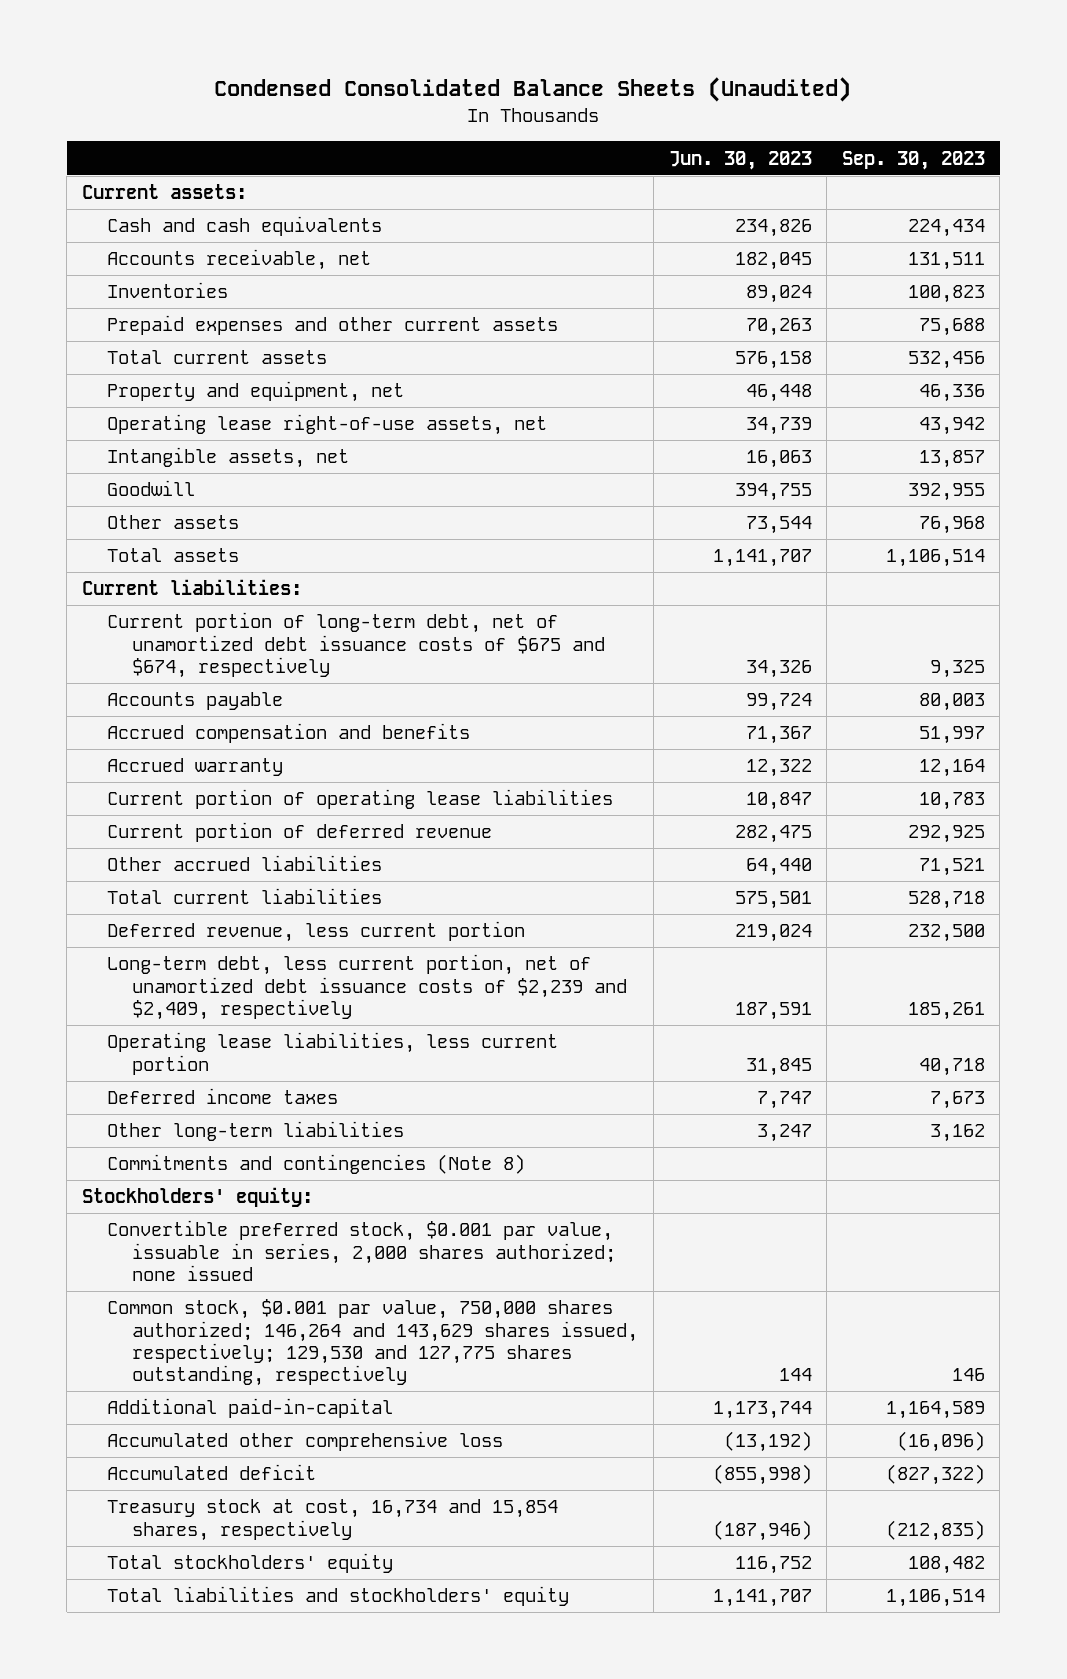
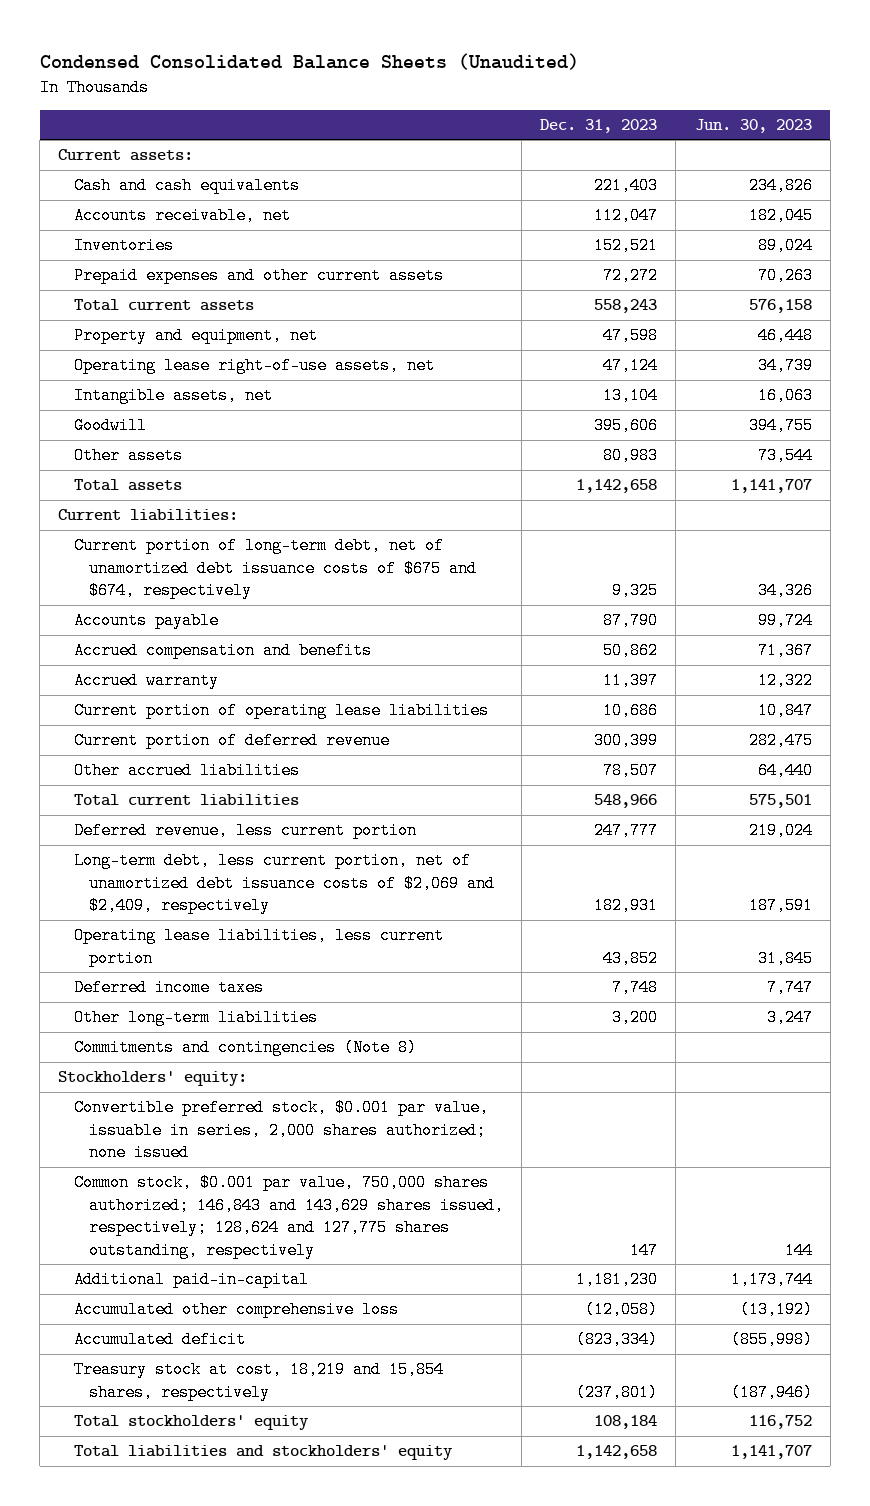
- | Jun. 30, 2023 | Sep. 30, 2023
+ | Dec. 31, 2023 | Jun. 30, 2023
- Long-term debt, less current portion, net of unamortized debt issuance costs of $2,239 and $2,409, respectively | 187,591 | 185,261
+ Long-term debt, less current portion, net of unamortized debt issuance costs of $2,069 and $2,409, respectively | 182,931 | 187,591
- Common stock, $0.001 par value, 750,000 shares authorized; 146,264 and 143,629 shares issued, respectively; 129,530 and 127,775 shares outstanding, respectively | 144 | 146
+ Common stock, $0.001 par value, 750,000 shares authorized; 146,843 and 143,629 shares issued, respectively; 128,624 and 127,775 shares outstanding, respectively | 147 | 144
- Treasury stock at cost, 16,734 and 15,854 shares, respectively | (187,946) | (212,835)
+ Treasury stock at cost, 18,219 and 15,854 shares, respectively | (237,801) | (187,946)

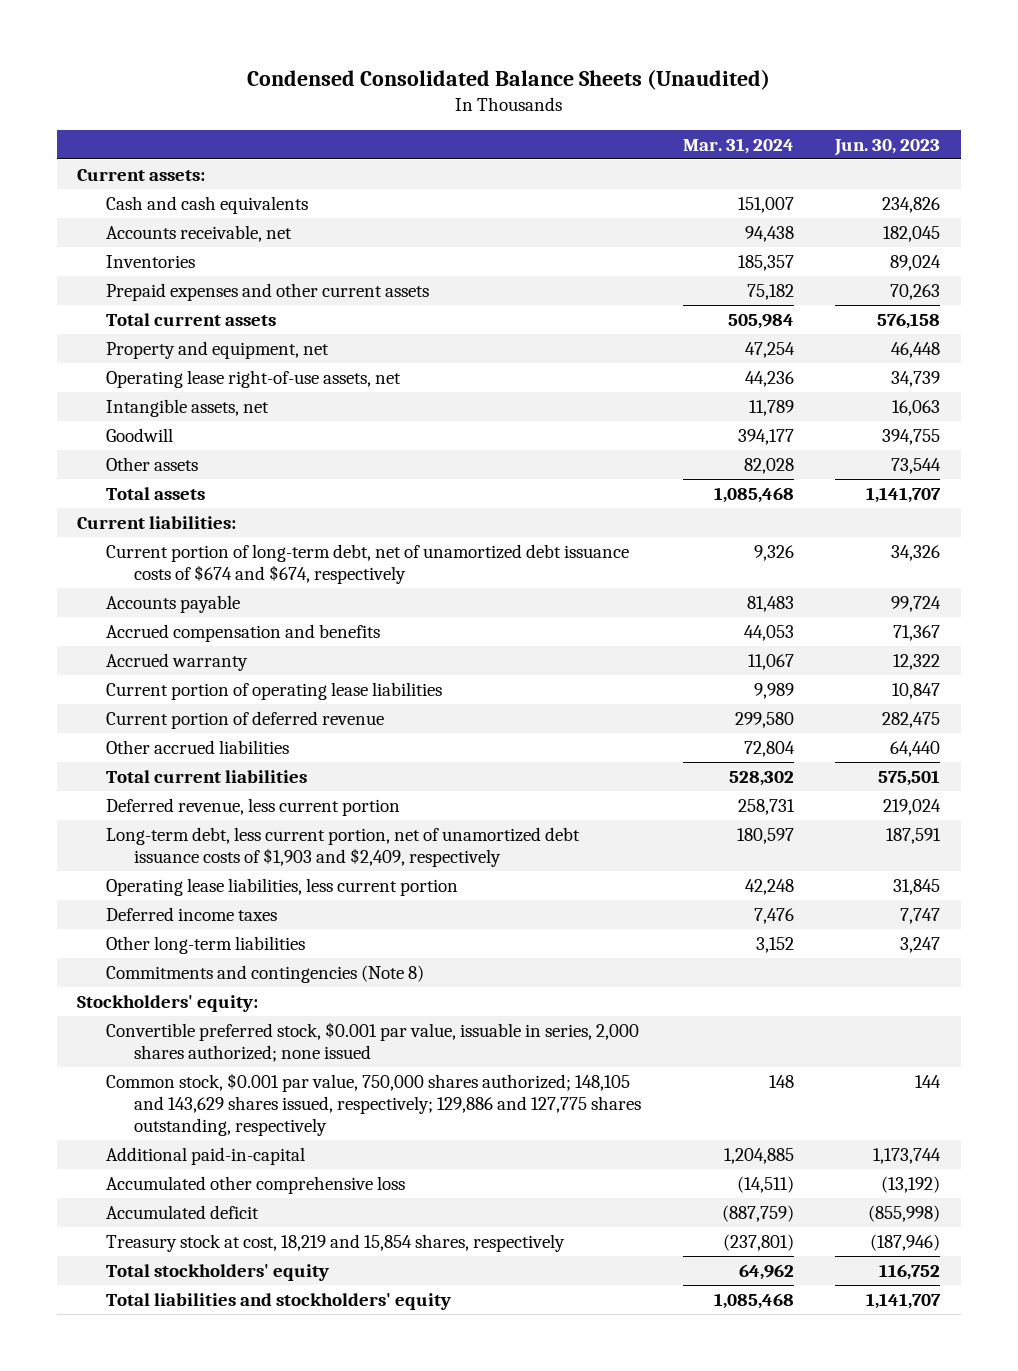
- | Dec. 31, 2023 | Jun. 30, 2023
+ | Mar. 31, 2024 | Jun. 30, 2023
- Current portion of long-term debt, net of unamortized debt issuance costs of $675 and $674, respectively | 9,325 | 34,326
+ Current portion of long-term debt, net of unamortized debt issuance costs of $674 and $674, respectively | 9,326 | 34,326
- Long-term debt, less current portion, net of unamortized debt issuance costs of $2,069 and $2,409, respectively | 182,931 | 187,591
+ Long-term debt, less current portion, net of unamortized debt issuance costs of $1,903 and $2,409, respectively | 180,597 | 187,591
- Common stock, $0.001 par value, 750,000 shares authorized; 146,843 and 143,629 shares issued, respectively; 128,624 and 127,775 shares outstanding, respectively | 147 | 144
+ Common stock, $0.001 par value, 750,000 shares authorized; 148,105 and 143,629 shares issued, respectively; 129,886 and 127,775 shares outstanding, respectively | 148 | 144

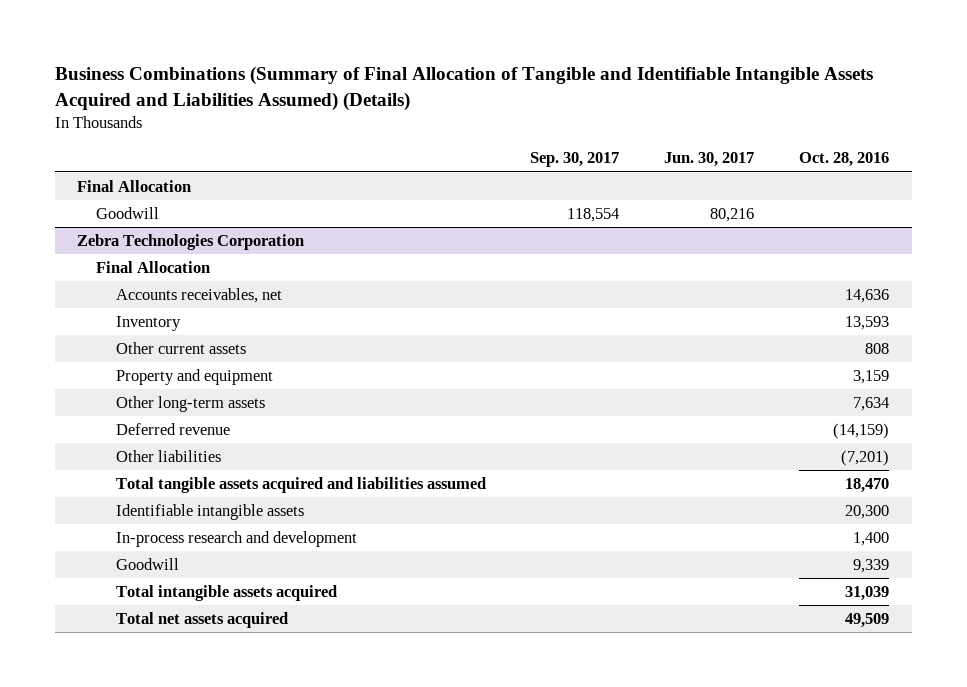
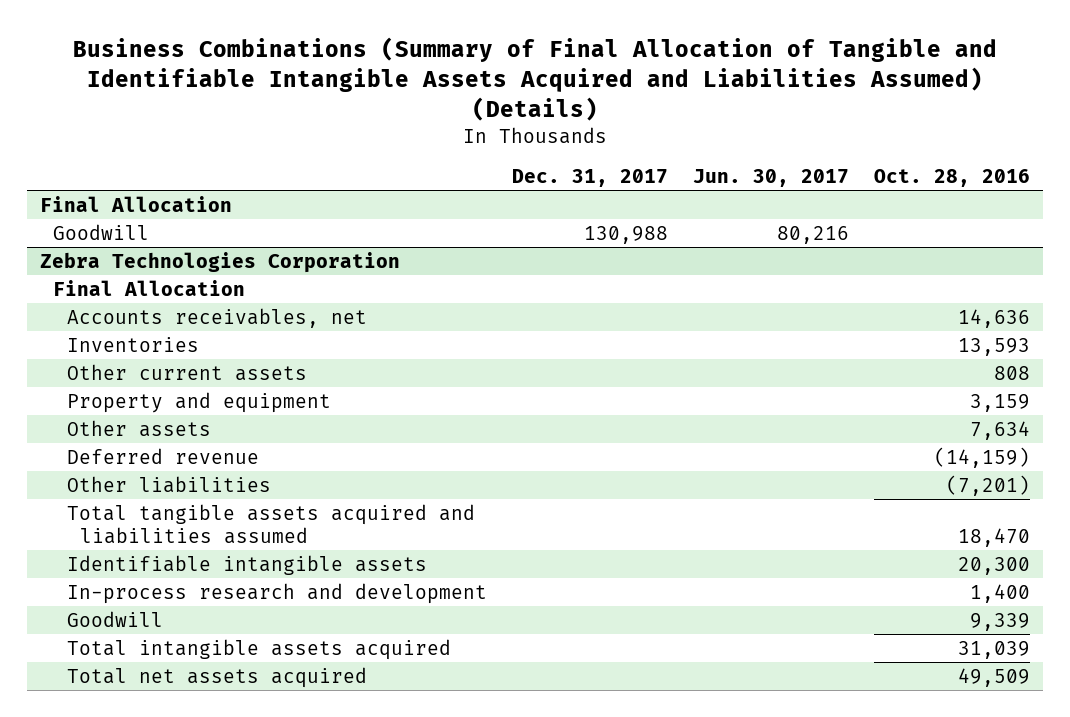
- | Sep. 30, 2017 | Jun. 30, 2017 | Oct. 28, 2016
+ | Dec. 31, 2017 | Jun. 30, 2017 | Oct. 28, 2016
@ Zebra Technologies Corporation
- Inventory | | | 13,593
+ Inventories | | | 13,593
- Other long-term assets | | | 7,634
+ Other assets | | | 7,634

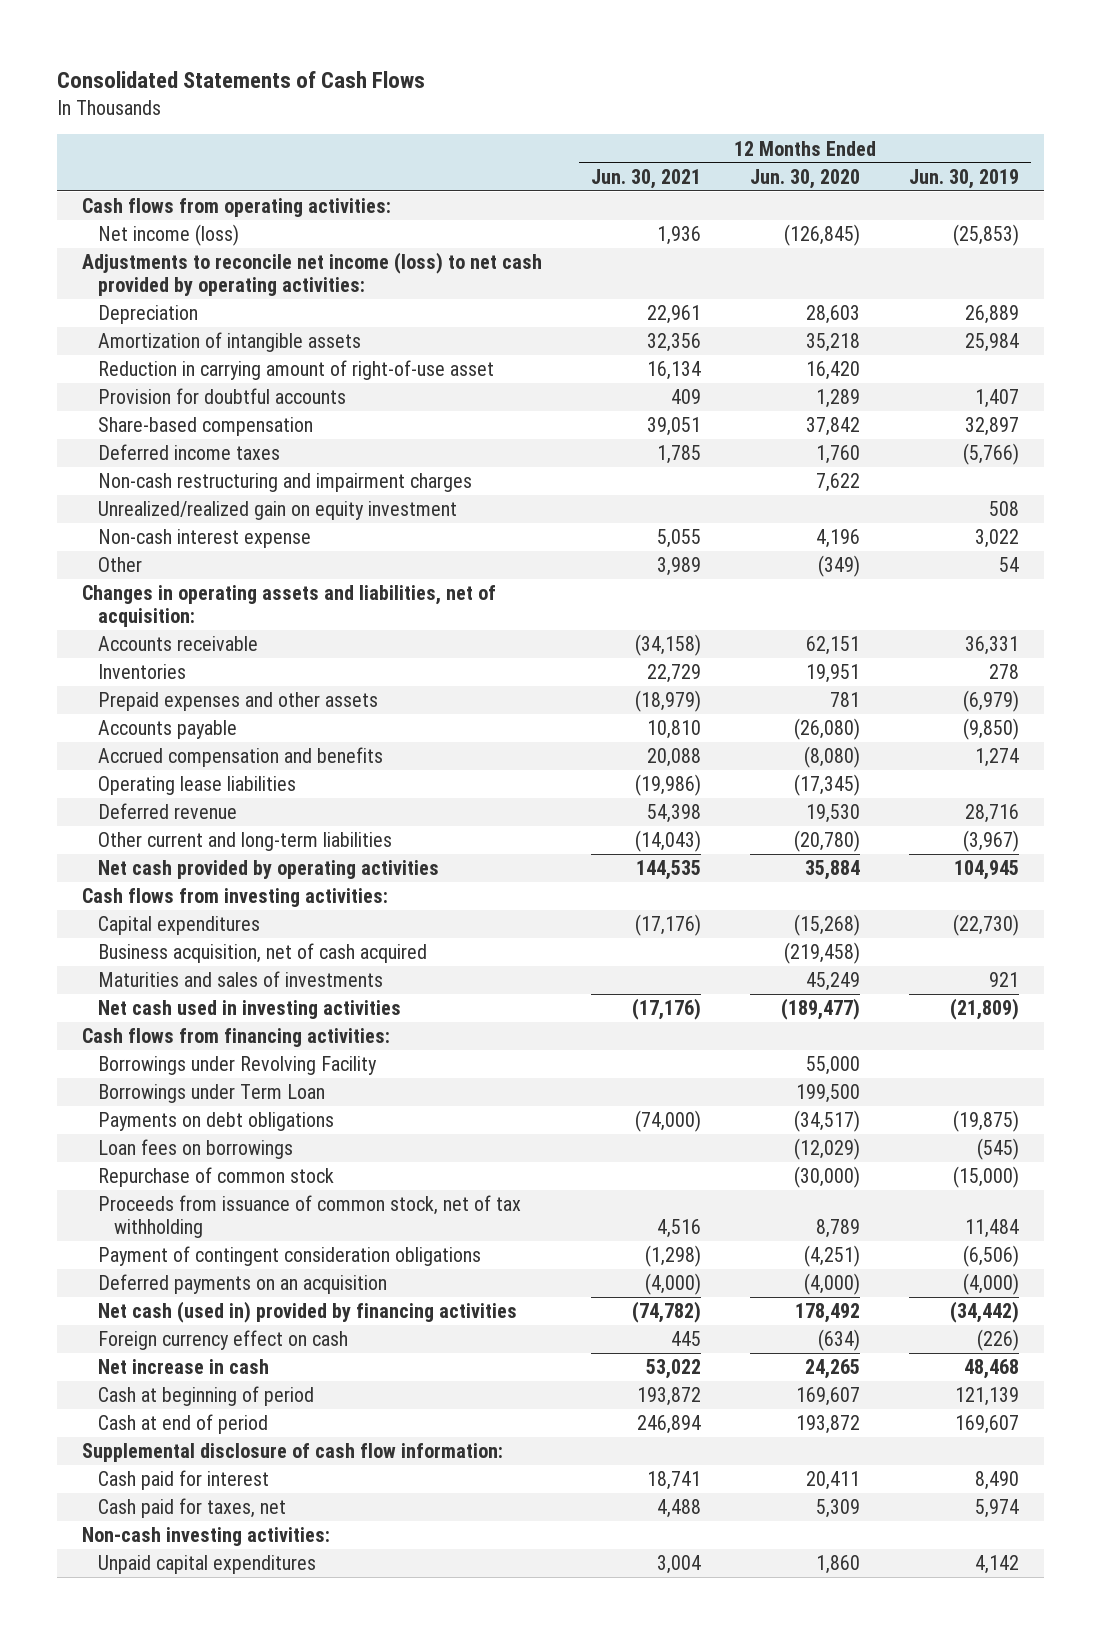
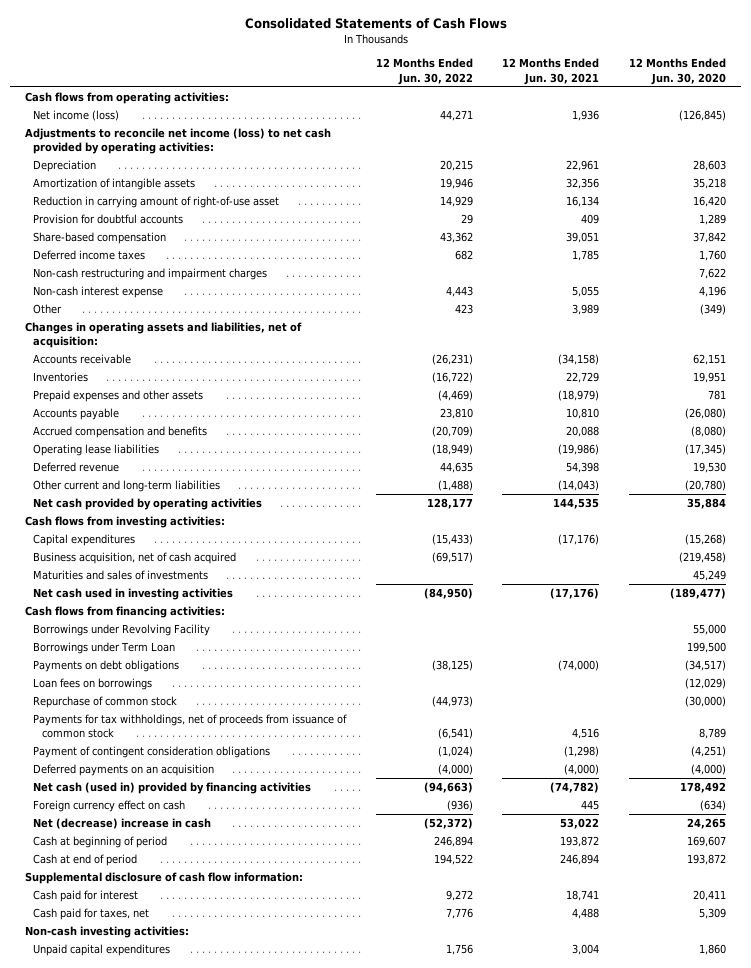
- | 12 Months Ended Jun. 30, 2021 | 12 Months Ended Jun. 30, 2020 | 12 Months Ended Jun. 30, 2019
+ | 12 Months Ended Jun. 30, 2022 | 12 Months Ended Jun. 30, 2021 | 12 Months Ended Jun. 30, 2020
- Unrealized/realized gain on equity investment | | | 508
- Proceeds from issuance of common stock, net of tax withholding | 4,516 | 8,789 | 11,484
+ Payments for tax withholdings, net of proceeds from issuance of common stock | (6,541) | 4,516 | 8,789
- Net increase in cash | 53,022 | 24,265 | 48,468
+ Net (decrease) increase in cash | (52,372) | 53,022 | 24,265

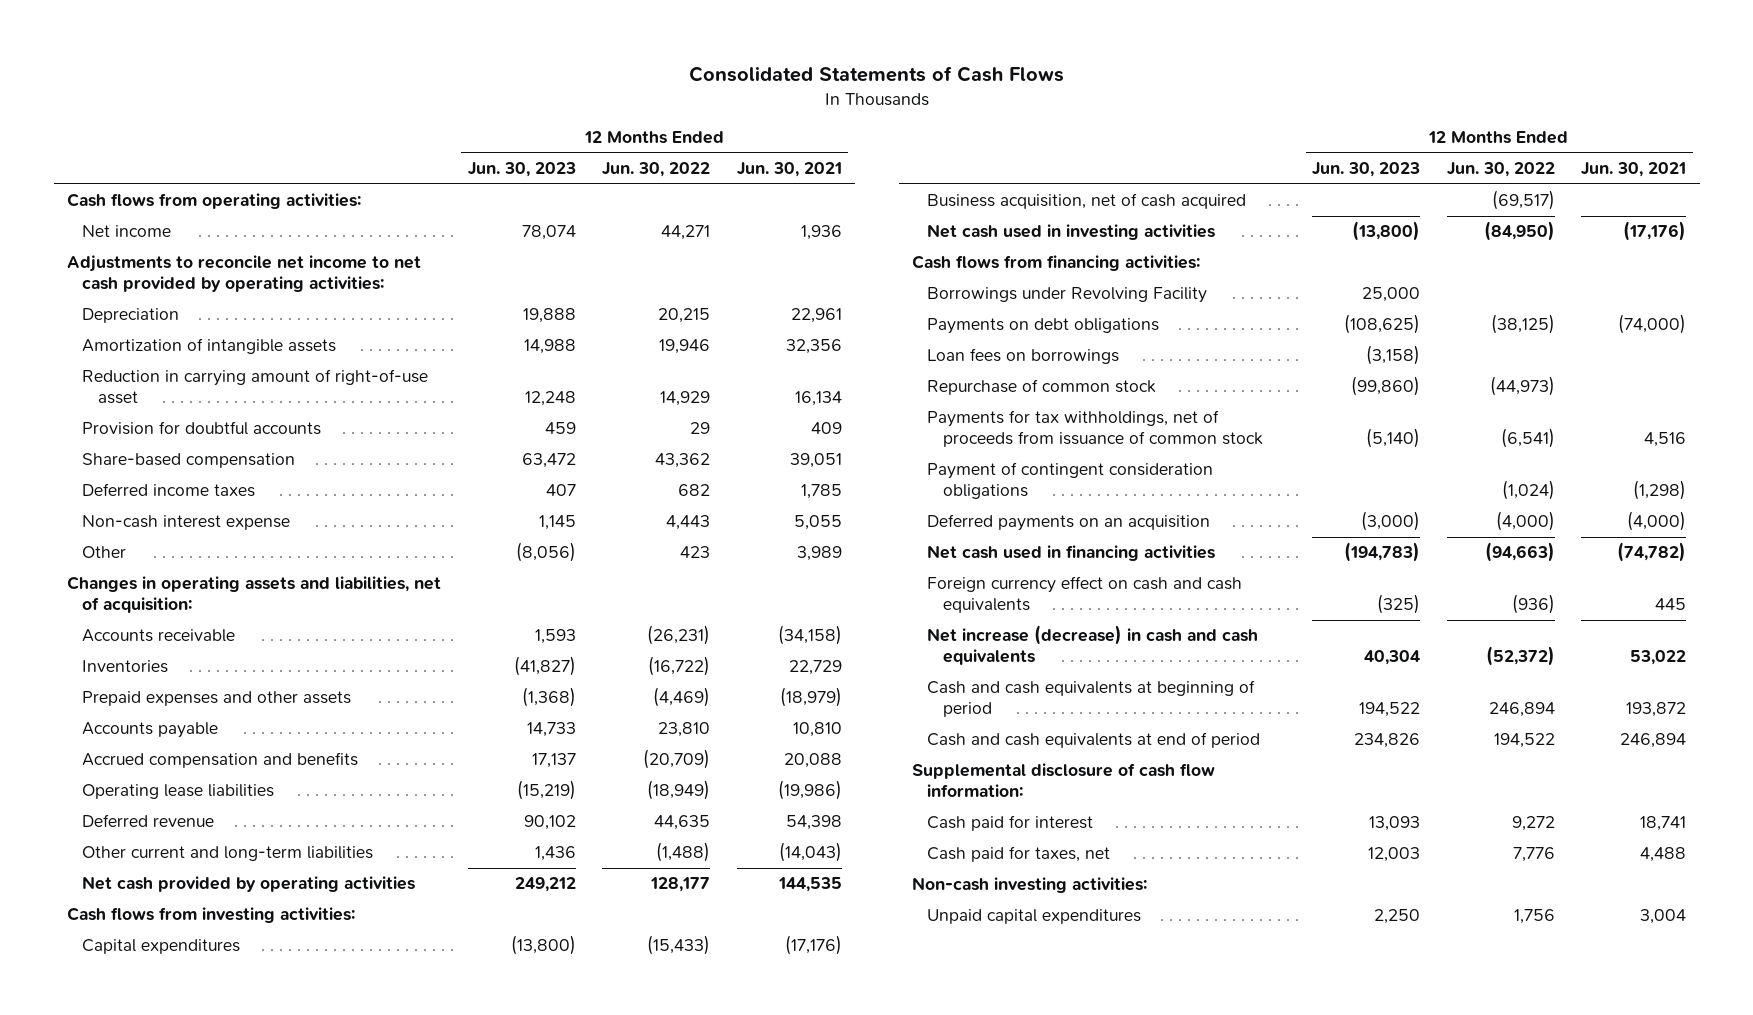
- | 12 Months Ended Jun. 30, 2022 | 12 Months Ended Jun. 30, 2021 | 12 Months Ended Jun. 30, 2020
+ | 12 Months Ended Jun. 30, 2023 | 12 Months Ended Jun. 30, 2022 | 12 Months Ended Jun. 30, 2021
- Net income (loss) | 44,271 | 1,936 | (126,845)
- Adjustments to reconcile net income (loss) to net cash provided by operating activities:
+ Net income | 78,074 | 44,271 | 1,936
+ Adjustments to reconcile net income to net cash provided by operating activities:
- Non-cash restructuring and impairment charges | | | 7,622
- Maturities and sales of investments | | | 45,249
- Borrowings under Term Loan | | | 199,500
- Net cash (used in) provided by financing activities | (94,663) | (74,782) | 178,492
- Foreign currency effect on cash | (936) | 445 | (634)
- Net (decrease) increase in cash | (52,372) | 53,022 | 24,265
- Cash at beginning of period | 246,894 | 193,872 | 169,607
- Cash at end of period | 194,522 | 246,894 | 193,872
+ Net cash used in financing activities | (194,783) | (94,663) | (74,782)
+ Foreign currency effect on cash and cash equivalents | (325) | (936) | 445
+ Net increase (decrease) in cash and cash equivalents | 40,304 | (52,372) | 53,022
+ Cash and cash equivalents at beginning of period | 194,522 | 246,894 | 193,872
+ Cash and cash equivalents at end of period | 234,826 | 194,522 | 246,894

